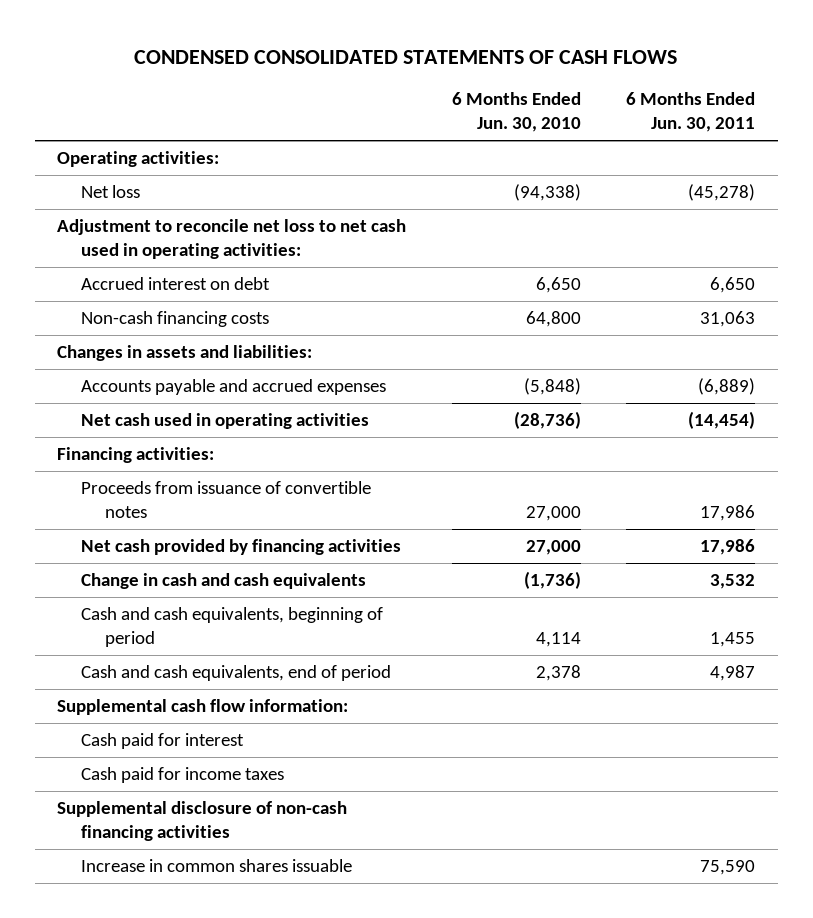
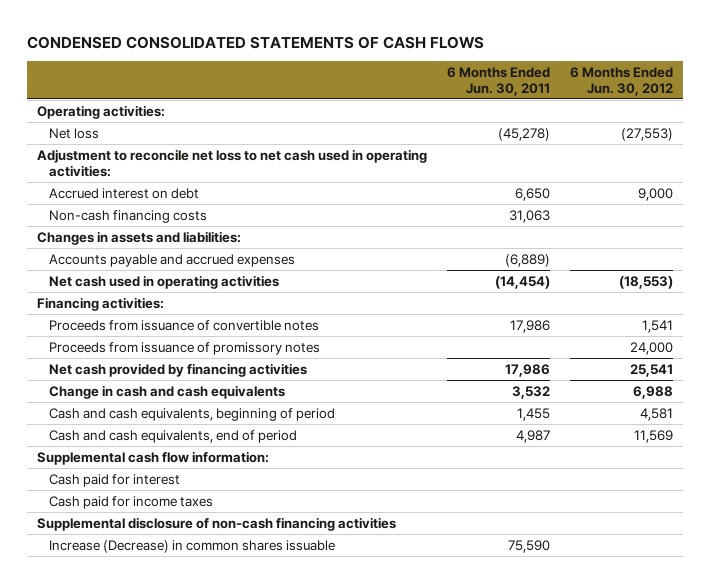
- | 6 Months Ended Jun. 30, 2010 | 6 Months Ended Jun. 30, 2011
+ | 6 Months Ended Jun. 30, 2011 | 6 Months Ended Jun. 30, 2012
+ Proceeds from issuance of promissory notes | | 24,000
- Increase in common shares issuable | | 75,590
+ Increase (Decrease) in common shares issuable | 75,590 |

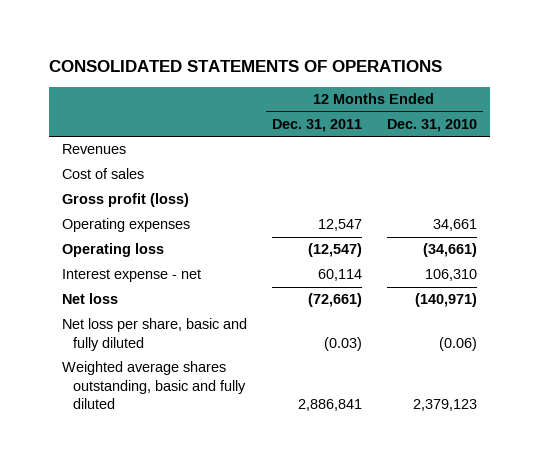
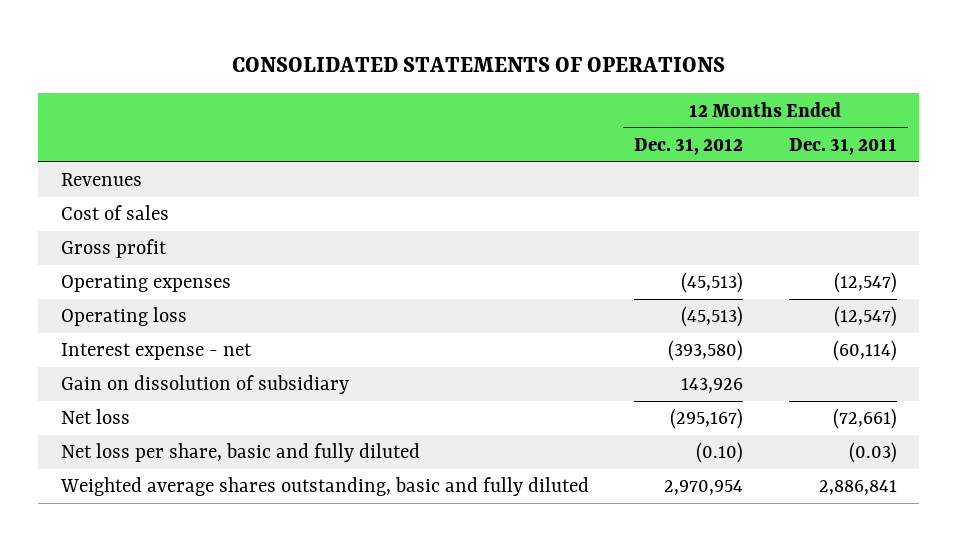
- | 12 Months Ended Dec. 31, 2011 | 12 Months Ended Dec. 31, 2010
+ | 12 Months Ended Dec. 31, 2012 | 12 Months Ended Dec. 31, 2011
- Gross profit (loss)
- Operating expenses | 12,547 | 34,661
+ Gross profit
+ Operating expenses | (45,513) | (12,547)
- Interest expense - net | 60,114 | 106,310
+ Interest expense - net | (393,580) | (60,114)
+ Gain on dissolution of subsidiary | 143,926 |

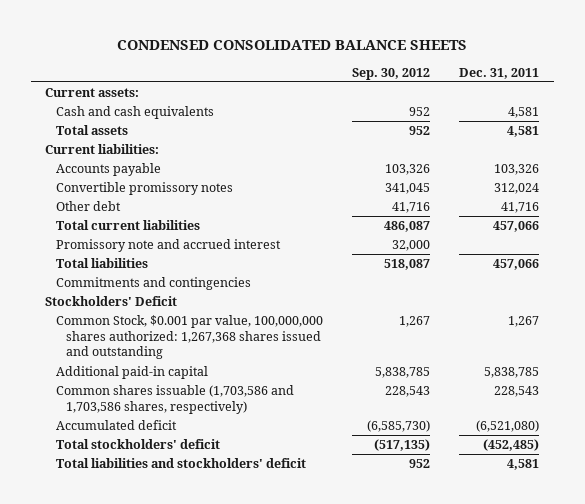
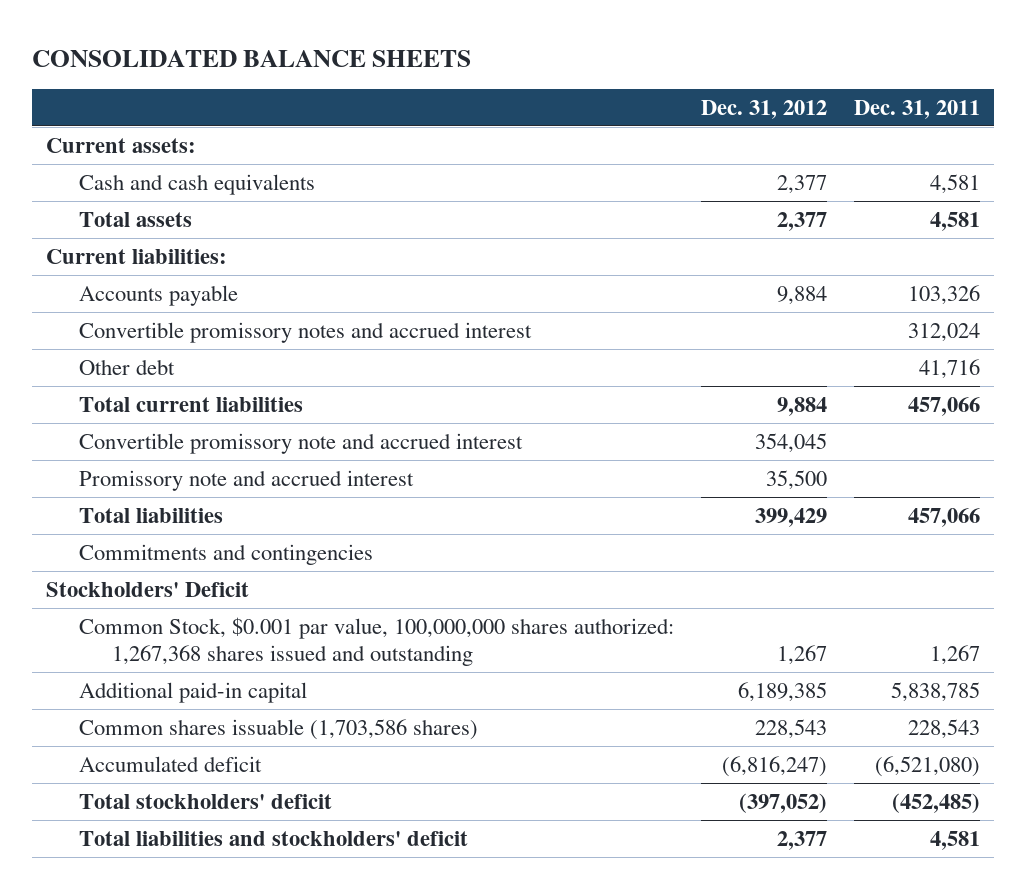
- CONDENSED CONSOLIDATED BALANCE SHEETS
+ CONSOLIDATED BALANCE SHEETS
- | Sep. 30, 2012 | Dec. 31, 2011
+ | Dec. 31, 2012 | Dec. 31, 2011
- Convertible promissory notes | 341,045 | 312,024
+ Convertible promissory notes and accrued interest | | 312,024
+ Convertible promissory note and accrued interest | 354,045 |
- Common shares issuable (1,703,586 and 1,703,586 shares, respectively) | 228,543 | 228,543
+ Common shares issuable (1,703,586 shares) | 228,543 | 228,543

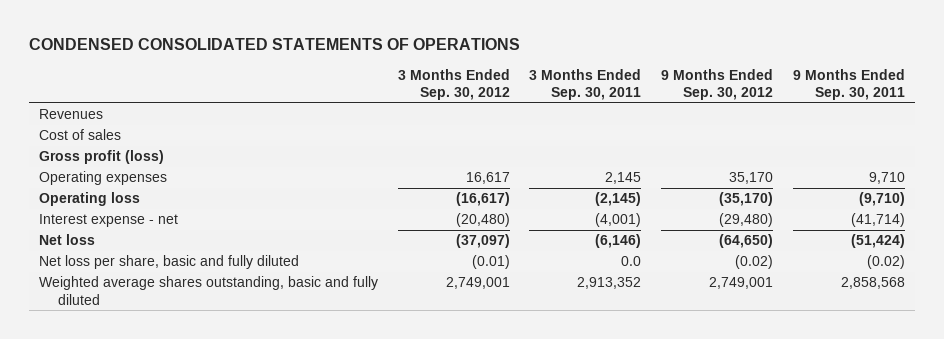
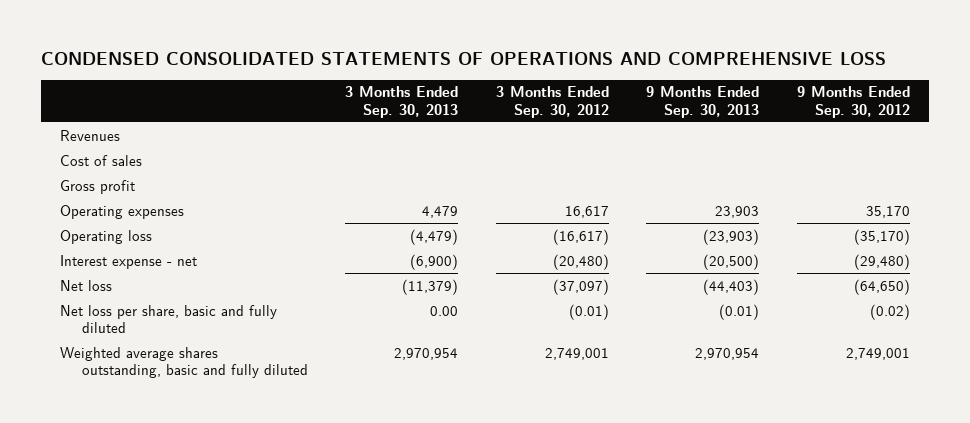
- CONDENSED CONSOLIDATED STATEMENTS OF OPERATIONS
+ CONDENSED CONSOLIDATED STATEMENTS OF OPERATIONS AND COMPREHENSIVE LOSS
- | 3 Months Ended Sep. 30, 2012 | 3 Months Ended Sep. 30, 2011 | 9 Months Ended Sep. 30, 2012 | 9 Months Ended Sep. 30, 2011
+ | 3 Months Ended Sep. 30, 2013 | 3 Months Ended Sep. 30, 2012 | 9 Months Ended Sep. 30, 2013 | 9 Months Ended Sep. 30, 2012
- Gross profit (loss)
+ Gross profit

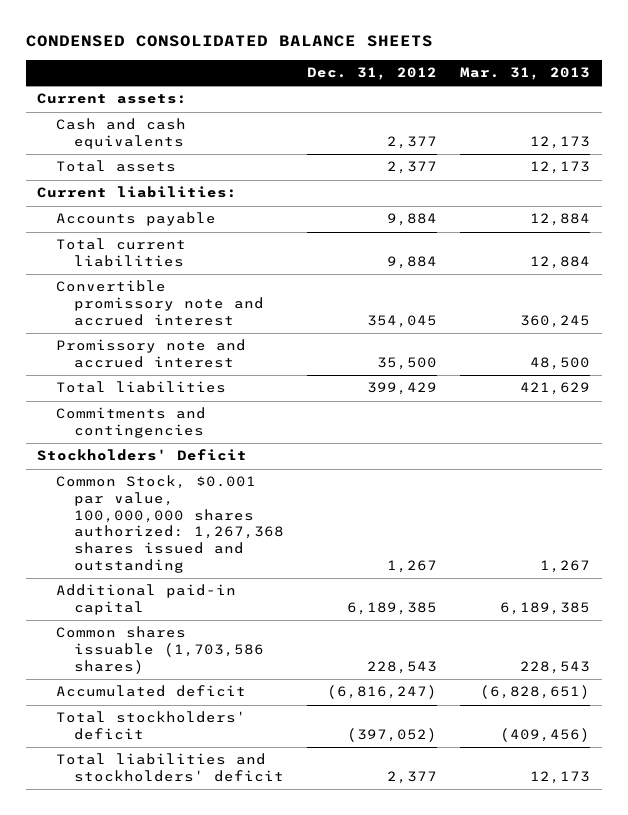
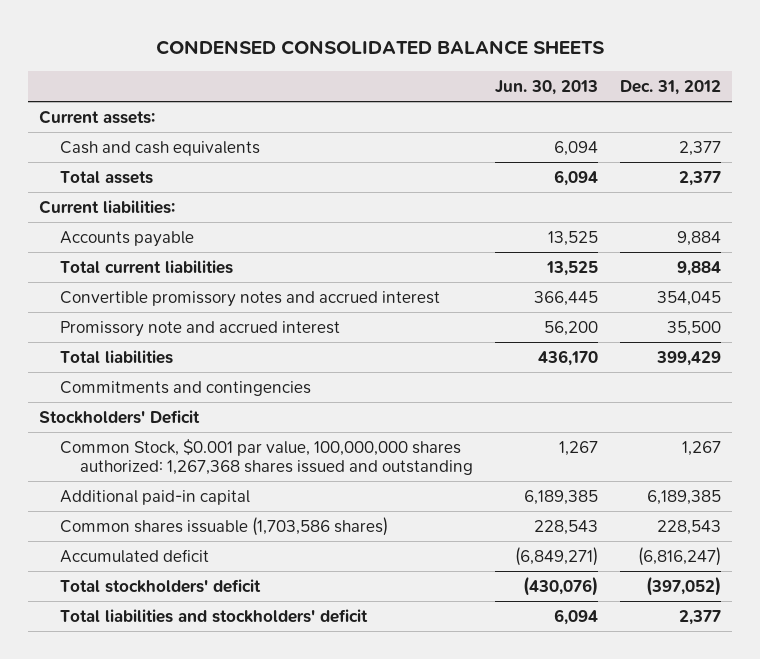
- | Dec. 31, 2012 | Mar. 31, 2013
+ | Jun. 30, 2013 | Dec. 31, 2012
- Convertible promissory note and accrued interest | 354,045 | 360,245
+ Convertible promissory notes and accrued interest | 366,445 | 354,045

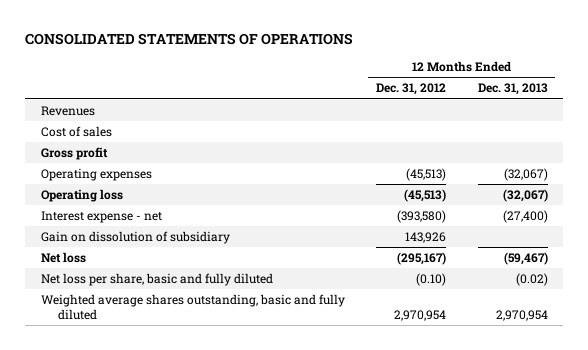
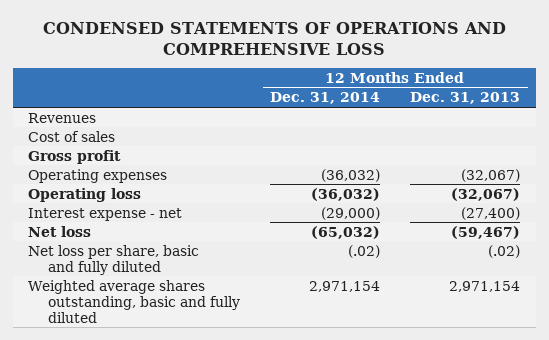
- CONSOLIDATED STATEMENTS OF OPERATIONS
+ CONDENSED STATEMENTS OF OPERATIONS AND COMPREHENSIVE LOSS
- | 12 Months Ended Dec. 31, 2012 | 12 Months Ended Dec. 31, 2013
+ | 12 Months Ended Dec. 31, 2014 | 12 Months Ended Dec. 31, 2013
- Gain on dissolution of subsidiary | 143,926 |
- Net loss per share, basic and fully diluted | (0.10) | (0.02)
- Weighted average shares outstanding, basic and fully diluted | 2,970,954 | 2,970,954
+ Net loss per share, basic and fully diluted | (.02) | (.02)
+ Weighted average shares outstanding, basic and fully diluted | 2,971,154 | 2,971,154

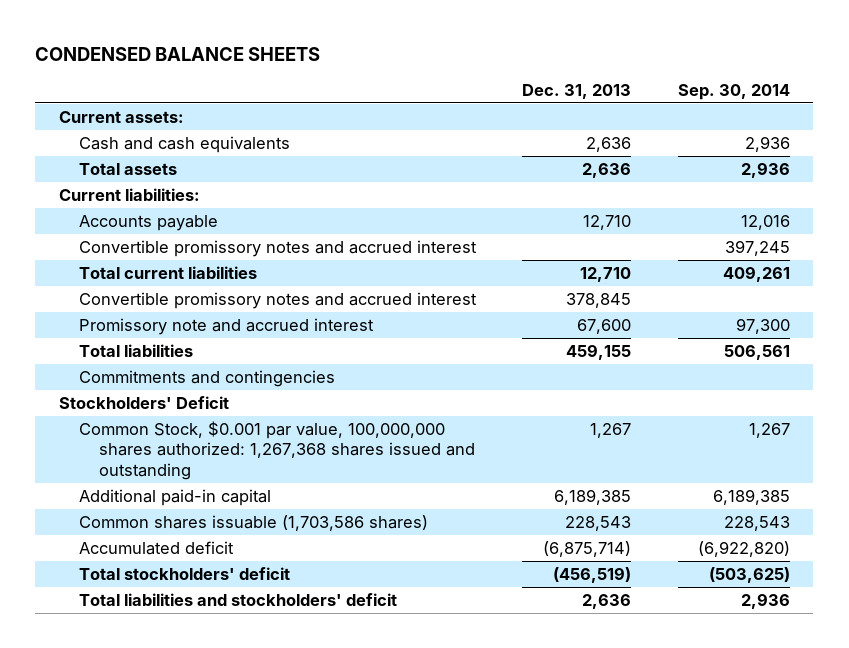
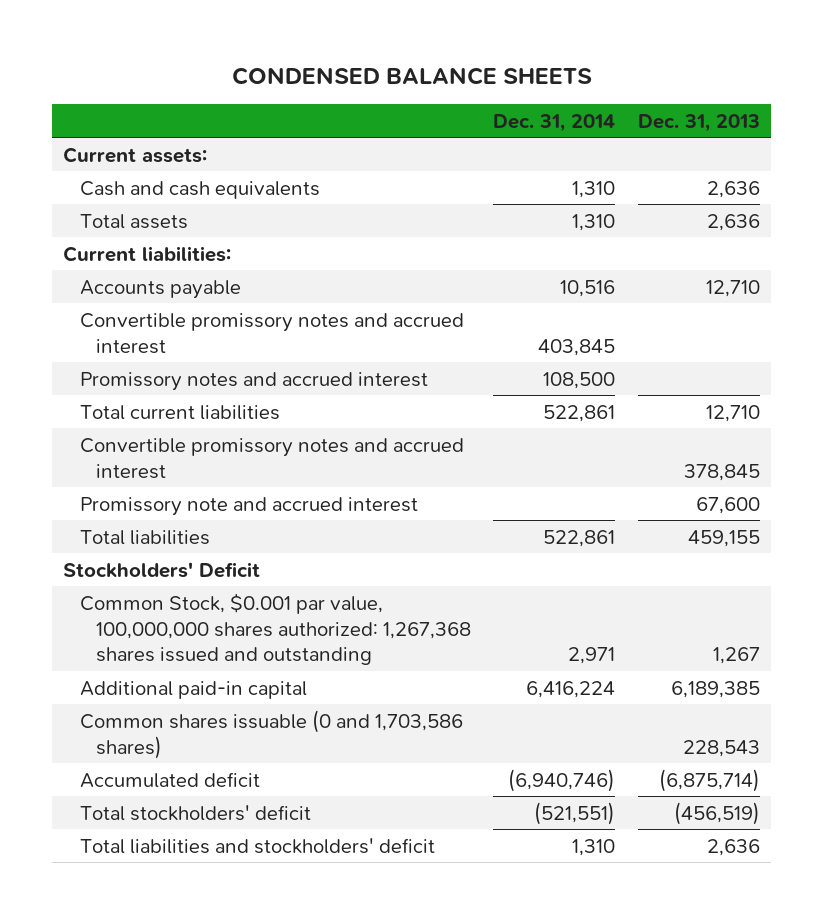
- | Dec. 31, 2013 | Sep. 30, 2014
+ | Dec. 31, 2014 | Dec. 31, 2013
+ Promissory notes and accrued interest | 108,500 |
- Commitments and contingencies
- Common shares issuable (1,703,586 shares) | 228,543 | 228,543
+ Common shares issuable (0 and 1,703,586 shares) | | 228,543

